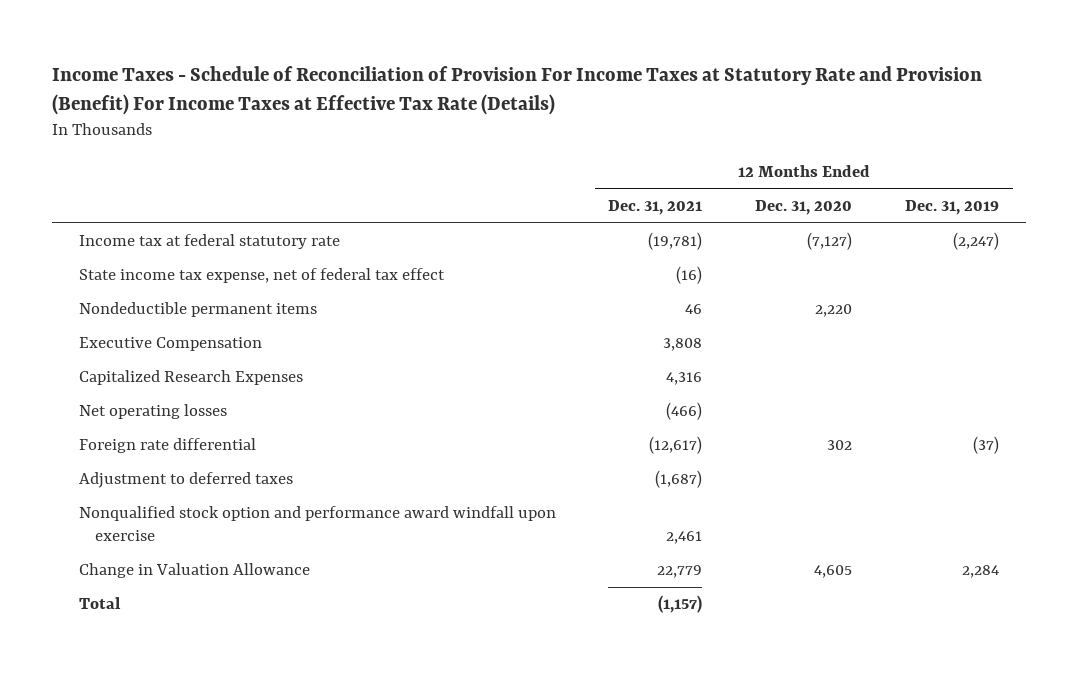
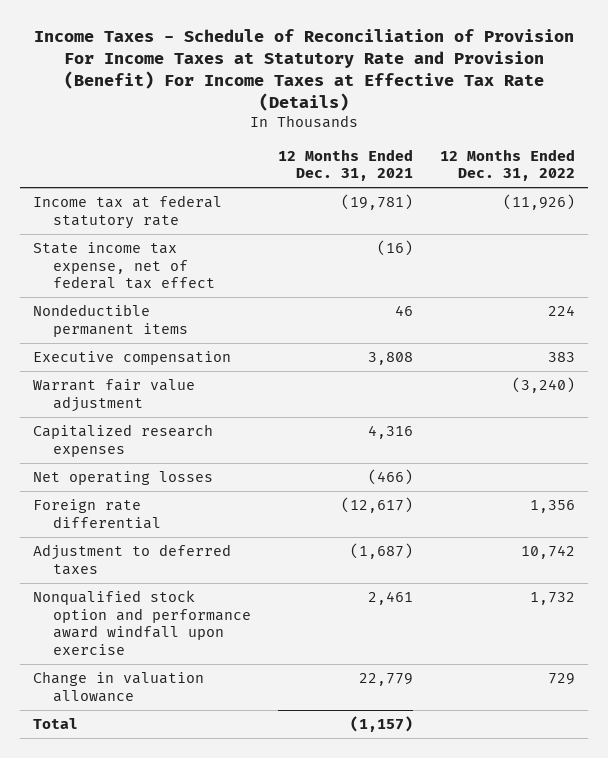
- | 12 Months Ended Dec. 31, 2021 | 12 Months Ended Dec. 31, 2020 | 12 Months Ended Dec. 31, 2019
+ | 12 Months Ended Dec. 31, 2021 | 12 Months Ended Dec. 31, 2022
- Executive Compensation | 3,808 | |
- Capitalized Research Expenses | 4,316 | |
+ Executive compensation | 3,808 | 383
+ Warrant fair value adjustment | | (3,240)
+ Capitalized research expenses | 4,316 |
- Change in Valuation Allowance | 22,779 | 4,605 | 2,284
+ Change in valuation allowance | 22,779 | 729

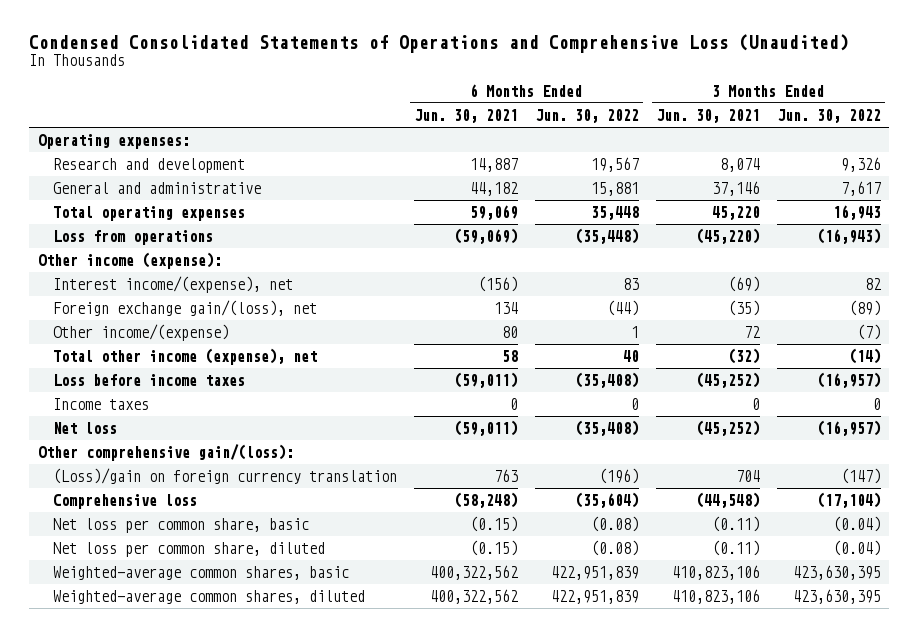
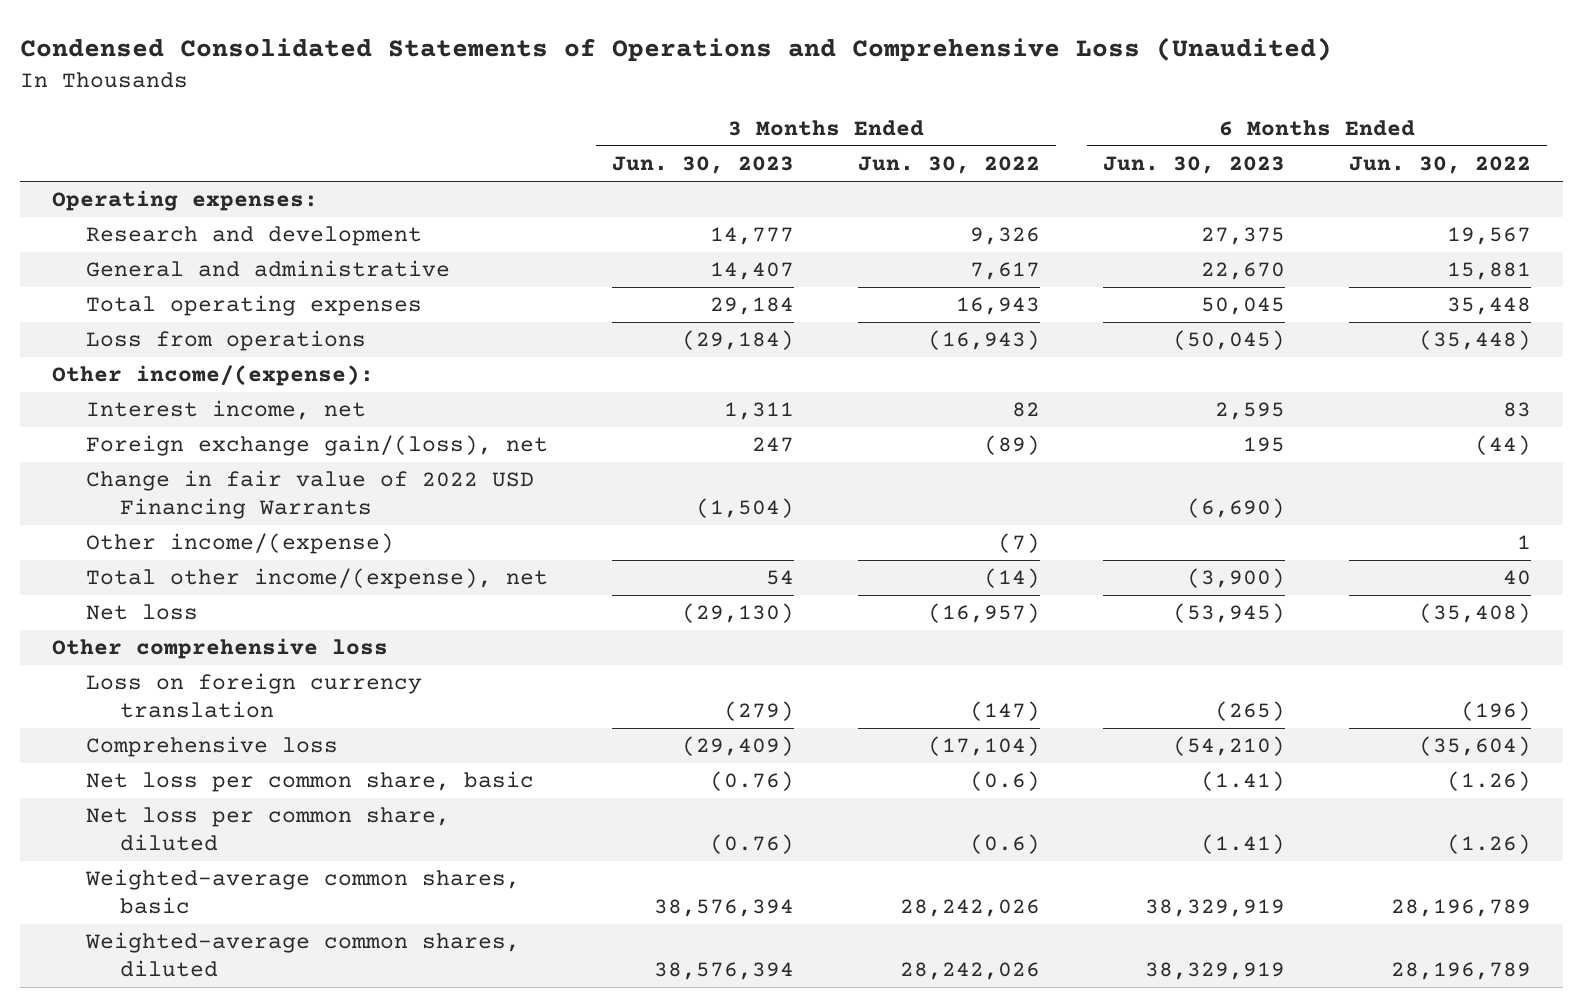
- | 6 Months Ended Jun. 30, 2021 | 6 Months Ended Jun. 30, 2022 | 3 Months Ended Jun. 30, 2021 | 3 Months Ended Jun. 30, 2022
+ | 3 Months Ended Jun. 30, 2023 | 3 Months Ended Jun. 30, 2022 | 6 Months Ended Jun. 30, 2023 | 6 Months Ended Jun. 30, 2022
- Other income (expense):
- Interest income/(expense), net | (156) | 83 | (69) | 82
+ Other income/(expense):
+ Interest income, net | 1,311 | 82 | 2,595 | 83
+ Change in fair value of 2022 USD Financing Warrants | (1,504) | | (6,690) |
- Total other income (expense), net | 58 | 40 | (32) | (14)
- Loss before income taxes | (59,011) | (35,408) | (45,252) | (16,957)
- Income taxes | 0 | 0 | 0 | 0
+ Total other income/(expense), net | 54 | (14) | (3,900) | 40
- Other comprehensive gain/(loss):
- (Loss)/gain on foreign currency translation | 763 | (196) | 704 | (147)
+ Other comprehensive loss
+ Loss on foreign currency translation | (279) | (147) | (265) | (196)
- Net loss per common share, basic | (0.15) | (0.08) | (0.11) | (0.04)
- Net loss per common share, diluted | (0.15) | (0.08) | (0.11) | (0.04)
- Weighted-average common shares, basic | 400,322,562 | 422,951,839 | 410,823,106 | 423,630,395
- Weighted-average common shares, diluted | 400,322,562 | 422,951,839 | 410,823,106 | 423,630,395
+ Net loss per common share, basic | (0.76) | (0.6) | (1.41) | (1.26)
+ Net loss per common share, diluted | (0.76) | (0.6) | (1.41) | (1.26)
+ Weighted-average common shares, basic | 38,576,394 | 28,242,026 | 38,329,919 | 28,196,789
+ Weighted-average common shares, diluted | 38,576,394 | 28,242,026 | 38,329,919 | 28,196,789

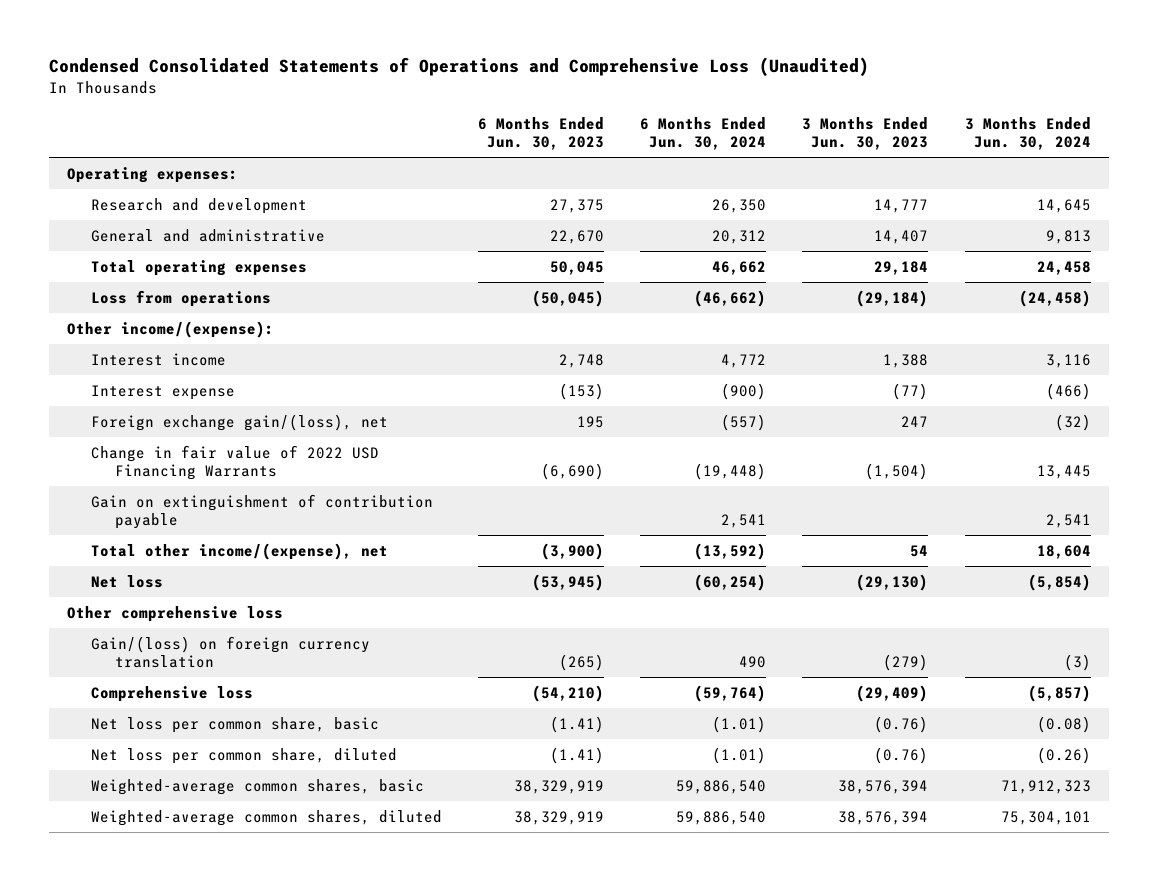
- | 3 Months Ended Jun. 30, 2023 | 3 Months Ended Jun. 30, 2022 | 6 Months Ended Jun. 30, 2023 | 6 Months Ended Jun. 30, 2022
+ | 6 Months Ended Jun. 30, 2023 | 6 Months Ended Jun. 30, 2024 | 3 Months Ended Jun. 30, 2023 | 3 Months Ended Jun. 30, 2024
- Interest income, net | 1,311 | 82 | 2,595 | 83
+ Interest income | 2,748 | 4,772 | 1,388 | 3,116
+ Interest expense | (153) | (900) | (77) | (466)
- Other income/(expense) | | (7) | | 1
+ Gain on extinguishment of contribution payable | | 2,541 | | 2,541
- Loss on foreign currency translation | (279) | (147) | (265) | (196)
+ Gain/(loss) on foreign currency translation | (265) | 490 | (279) | (3)

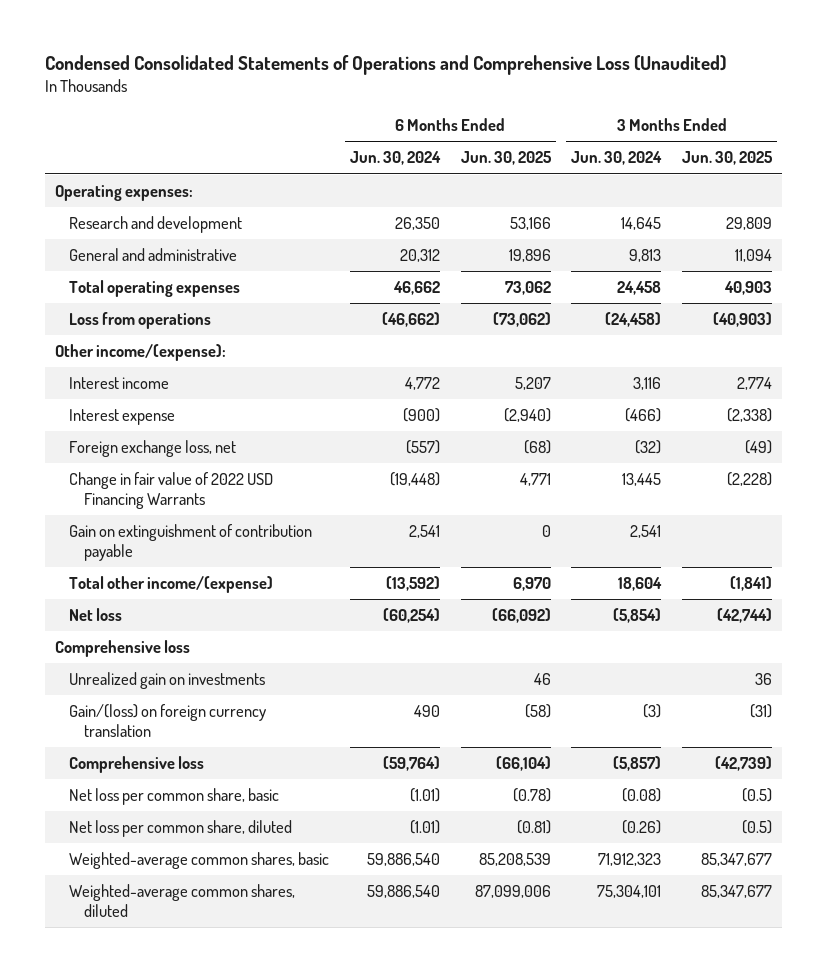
- | 6 Months Ended Jun. 30, 2023 | 6 Months Ended Jun. 30, 2024 | 3 Months Ended Jun. 30, 2023 | 3 Months Ended Jun. 30, 2024
+ | 6 Months Ended Jun. 30, 2024 | 6 Months Ended Jun. 30, 2025 | 3 Months Ended Jun. 30, 2024 | 3 Months Ended Jun. 30, 2025
- Foreign exchange gain/(loss), net | 195 | (557) | 247 | (32)
+ Foreign exchange loss, net | (557) | (68) | (32) | (49)
- Total other income/(expense), net | (3,900) | (13,592) | 54 | 18,604
+ Total other income/(expense) | (13,592) | 6,970 | 18,604 | (1,841)
- Other comprehensive loss
+ Comprehensive loss
+ Unrealized gain on investments | | 46 | | 36

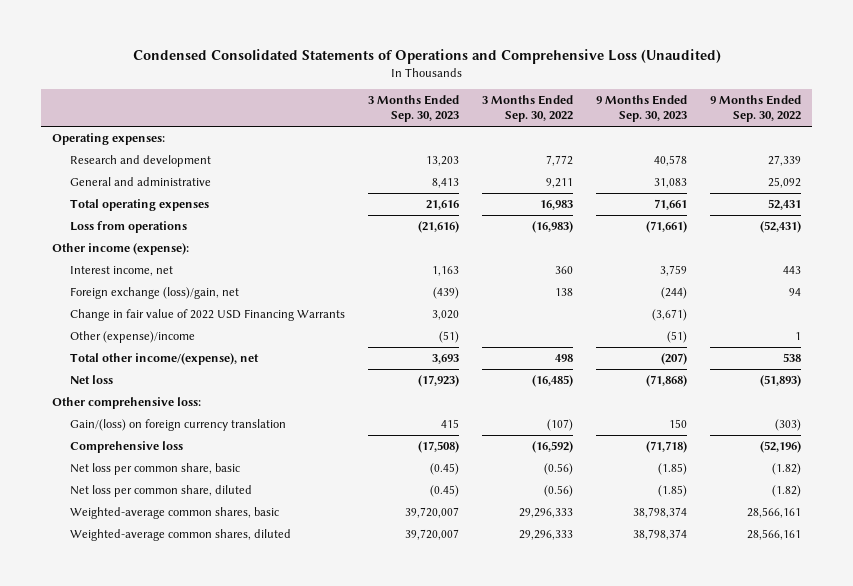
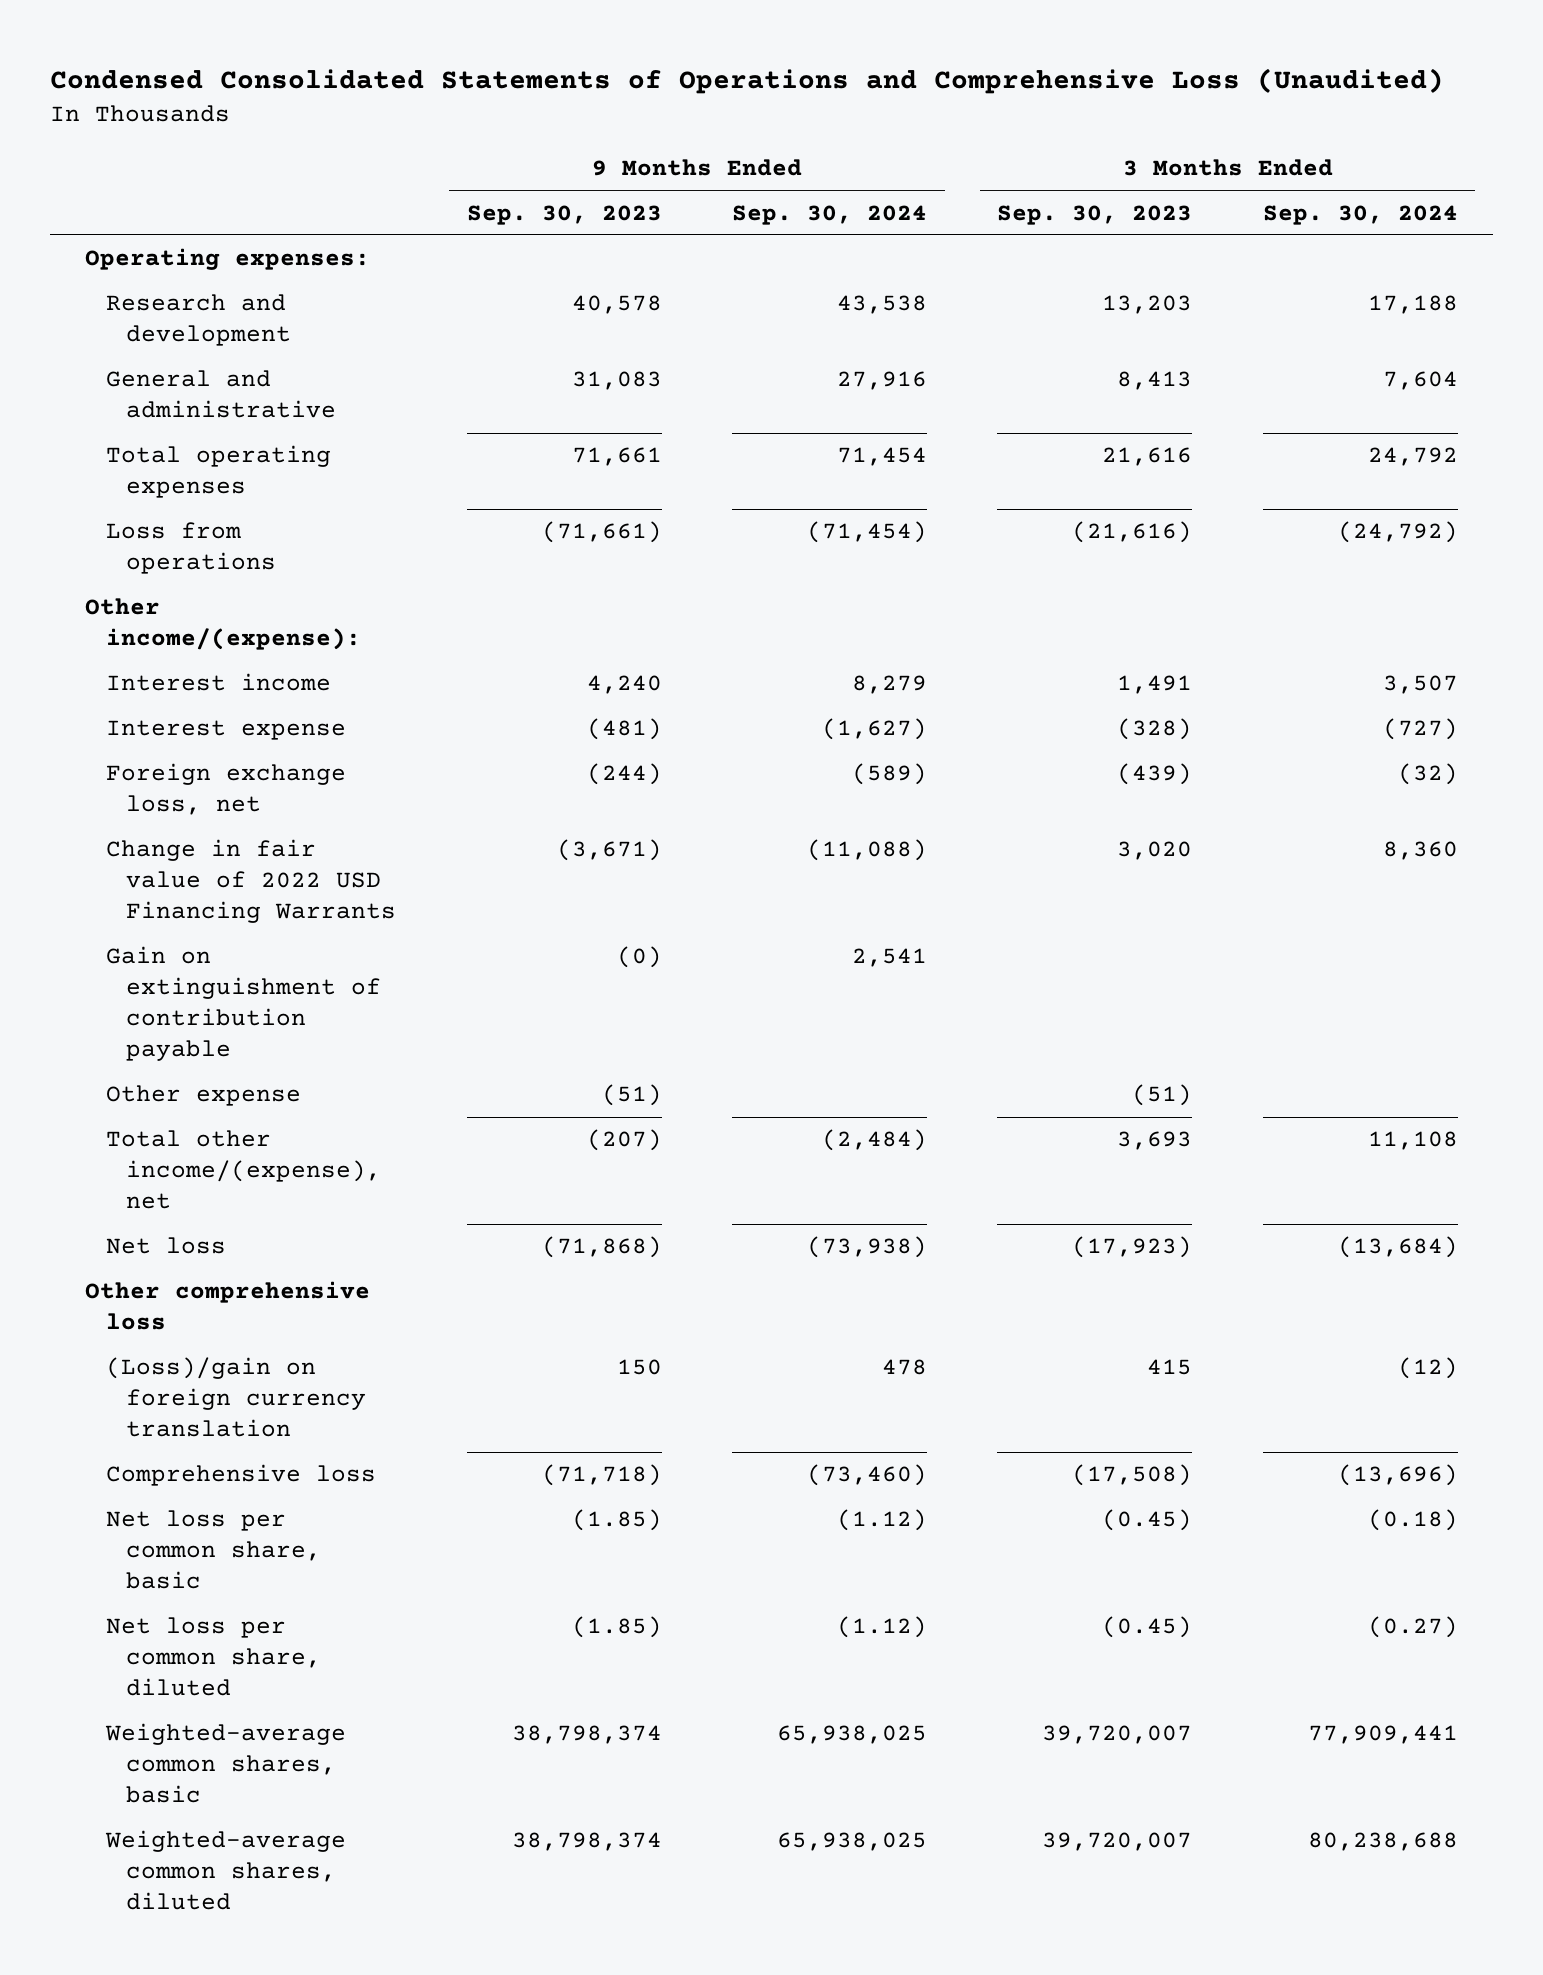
- | 3 Months Ended Sep. 30, 2023 | 3 Months Ended Sep. 30, 2022 | 9 Months Ended Sep. 30, 2023 | 9 Months Ended Sep. 30, 2022
+ | 9 Months Ended Sep. 30, 2023 | 9 Months Ended Sep. 30, 2024 | 3 Months Ended Sep. 30, 2023 | 3 Months Ended Sep. 30, 2024
- Other income (expense):
- Interest income, net | 1,163 | 360 | 3,759 | 443
- Foreign exchange (loss)/gain, net | (439) | 138 | (244) | 94
+ Other income/(expense):
+ Interest income | 4,240 | 8,279 | 1,491 | 3,507
+ Interest expense | (481) | (1,627) | (328) | (727)
+ Foreign exchange loss, net | (244) | (589) | (439) | (32)
- Other (expense)/income | (51) | | (51) | 1
+ Gain on extinguishment of contribution payable | (0) | 2,541 | |
+ Other expense | (51) | | (51) |
- Other comprehensive loss:
- Gain/(loss) on foreign currency translation | 415 | (107) | 150 | (303)
+ Other comprehensive loss
+ (Loss)/gain on foreign currency translation | 150 | 478 | 415 | (12)

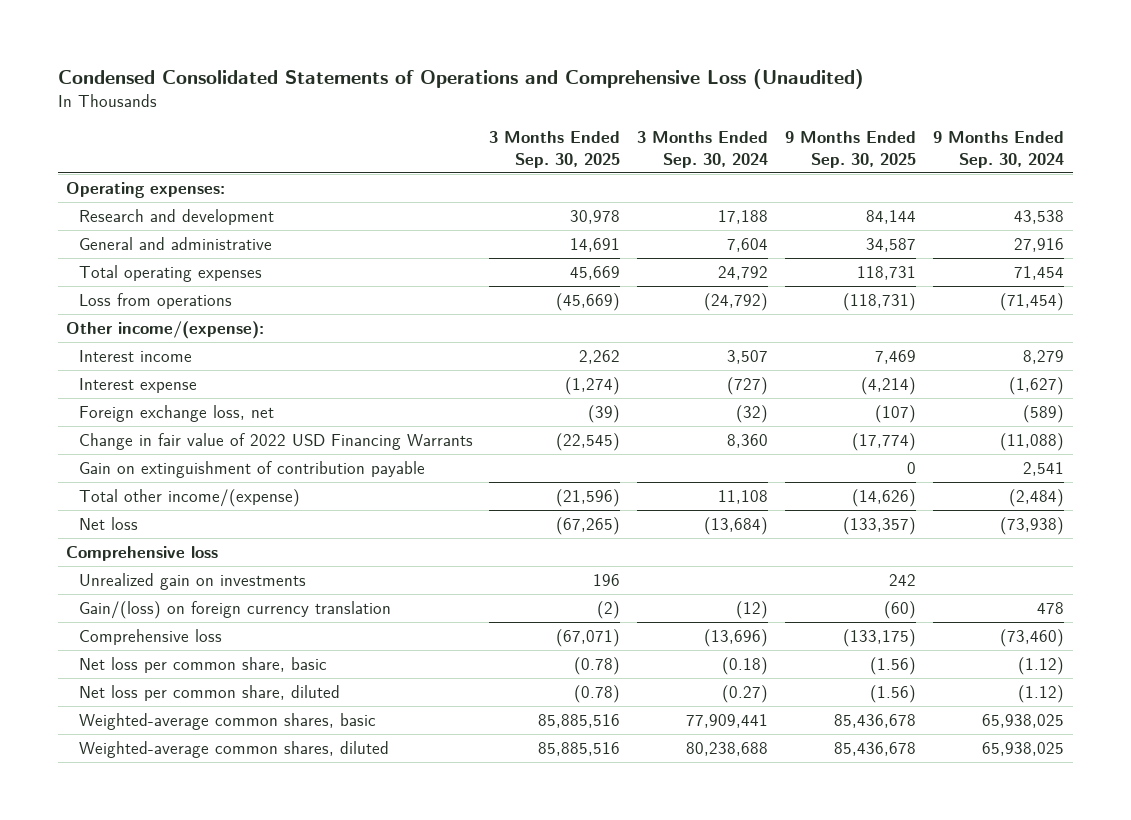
- | 9 Months Ended Sep. 30, 2023 | 9 Months Ended Sep. 30, 2024 | 3 Months Ended Sep. 30, 2023 | 3 Months Ended Sep. 30, 2024
+ | 3 Months Ended Sep. 30, 2025 | 3 Months Ended Sep. 30, 2024 | 9 Months Ended Sep. 30, 2025 | 9 Months Ended Sep. 30, 2024
- Other expense | (51) | | (51) |
- Total other income/(expense), net | (207) | (2,484) | 3,693 | 11,108
+ Total other income/(expense) | (21,596) | 11,108 | (14,626) | (2,484)
- Other comprehensive loss
- (Loss)/gain on foreign currency translation | 150 | 478 | 415 | (12)
+ Comprehensive loss
+ Unrealized gain on investments | 196 | | 242 |
+ Gain/(loss) on foreign currency translation | (2) | (12) | (60) | 478

